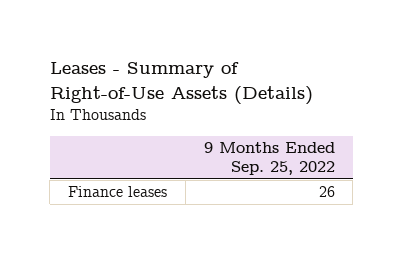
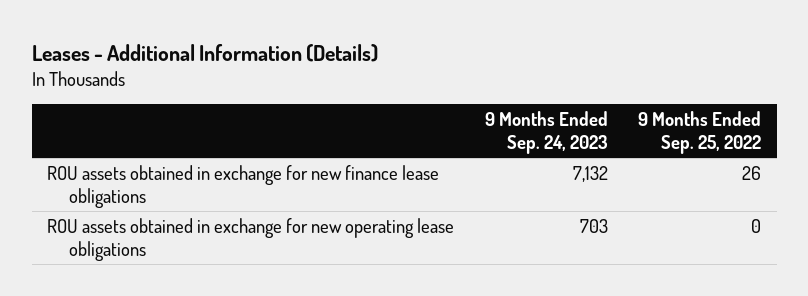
- Leases - Summary of Right-of-Use Assets (Details)
+ Leases - Additional Information (Details)
- | 9 Months Ended Sep. 25, 2022
+ | 9 Months Ended Sep. 24, 2023 | 9 Months Ended Sep. 25, 2022
- Finance leases | 26
+ ROU assets obtained in exchange for new finance lease obligations | 7,132 | 26
+ ROU assets obtained in exchange for new operating lease obligations | 703 | 0

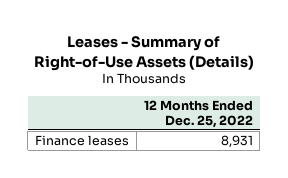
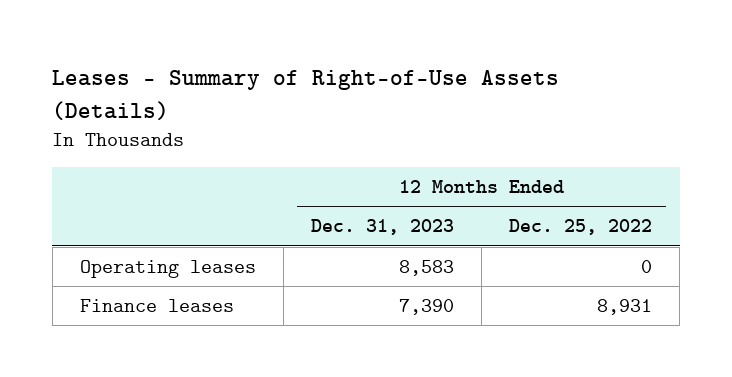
- | 12 Months Ended Dec. 25, 2022
+ | 12 Months Ended Dec. 31, 2023 | 12 Months Ended Dec. 25, 2022
+ Operating leases | 8,583 | 0

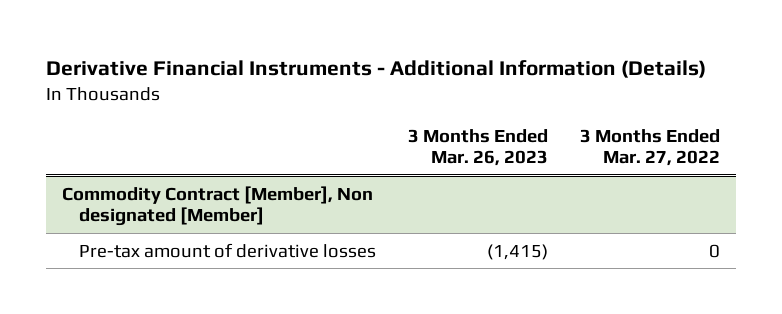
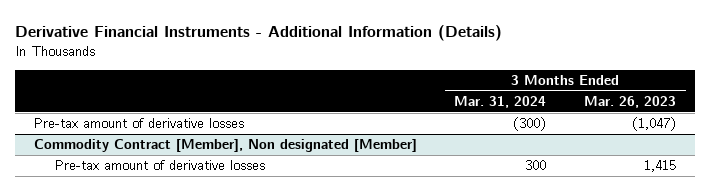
- | 3 Months Ended Mar. 26, 2023 | 3 Months Ended Mar. 27, 2022
+ | 3 Months Ended Mar. 31, 2024 | 3 Months Ended Mar. 26, 2023
+ Pre-tax amount of derivative losses | (300) | (1,047)
@ Commodity Contract [Member], Non designated [Member]
- Pre-tax amount of derivative losses | (1,415) | 0
+ Pre-tax amount of derivative losses | 300 | 1,415

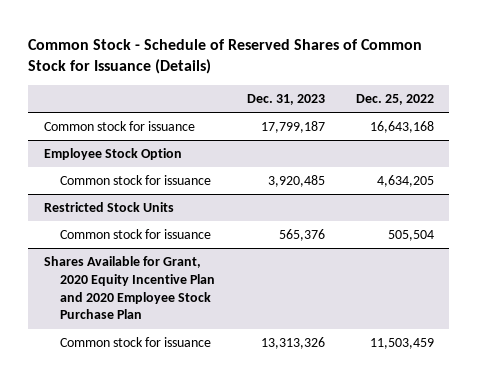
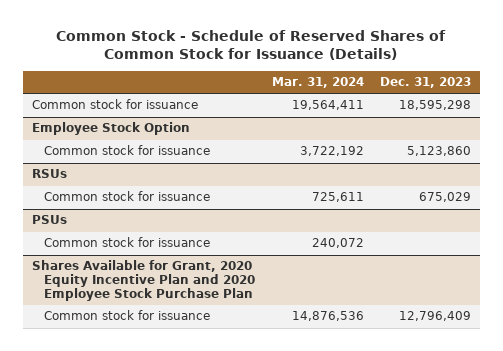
- | Dec. 31, 2023 | Dec. 25, 2022
+ | Mar. 31, 2024 | Dec. 31, 2023
- Common stock for issuance | 17,799,187 | 16,643,168
+ Common stock for issuance | 19,564,411 | 18,595,298
@ Employee Stock Option
- Common stock for issuance | 3,920,485 | 4,634,205
- Restricted Stock Units
- Common stock for issuance | 565,376 | 505,504
@ Employee Stock Option
+ Common stock for issuance | 3,722,192 | 5,123,860
+ RSUs
+ Common stock for issuance | 725,611 | 675,029
+ PSUs
+ Common stock for issuance | 240,072 |
@ Shares Available for Grant, 2020 Equity Incentive Plan and 2020 Employee Stock Purchase Plan
- Common stock for issuance | 13,313,326 | 11,503,459
+ Common stock for issuance | 14,876,536 | 12,796,409

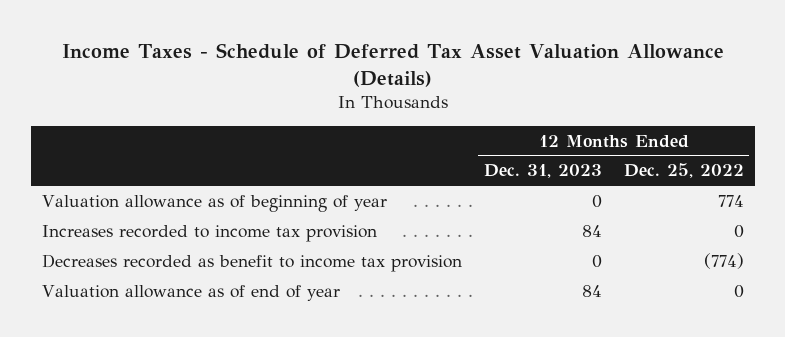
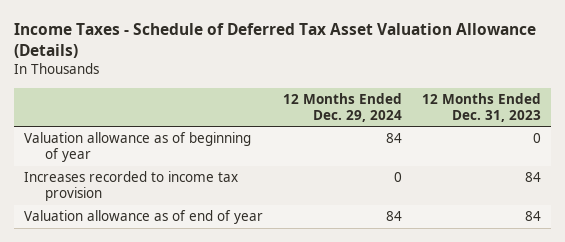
- | 12 Months Ended Dec. 31, 2023 | 12 Months Ended Dec. 25, 2022
+ | 12 Months Ended Dec. 29, 2024 | 12 Months Ended Dec. 31, 2023
- Decreases recorded as benefit to income tax provision | 0 | (774)

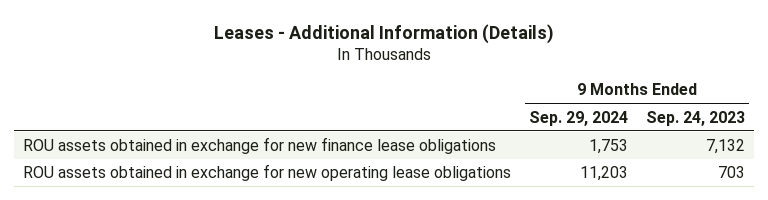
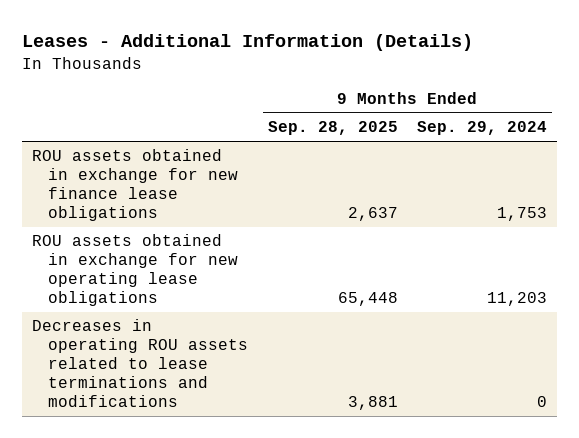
- | 9 Months Ended Sep. 29, 2024 | 9 Months Ended Sep. 24, 2023
+ | 9 Months Ended Sep. 28, 2025 | 9 Months Ended Sep. 29, 2024
+ Decreases in operating ROU assets related to lease terminations and modifications | 3,881 | 0

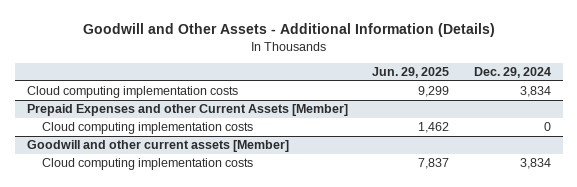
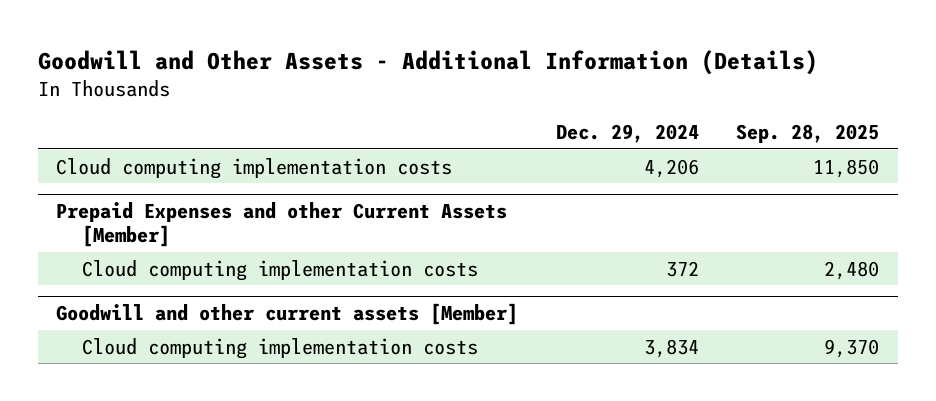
- | Jun. 29, 2025 | Dec. 29, 2024
+ | Dec. 29, 2024 | Sep. 28, 2025
- Cloud computing implementation costs | 9,299 | 3,834
+ Cloud computing implementation costs | 4,206 | 11,850
@ Prepaid Expenses and other Current Assets [Member]
- Cloud computing implementation costs | 1,462 | 0
+ Cloud computing implementation costs | 372 | 2,480

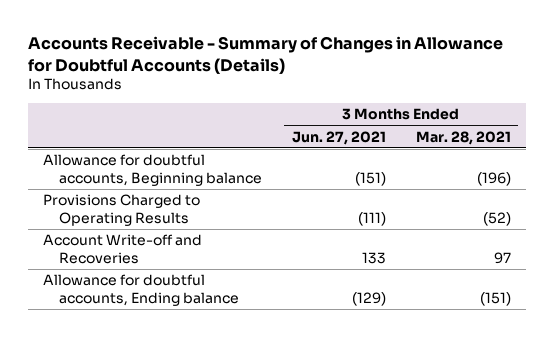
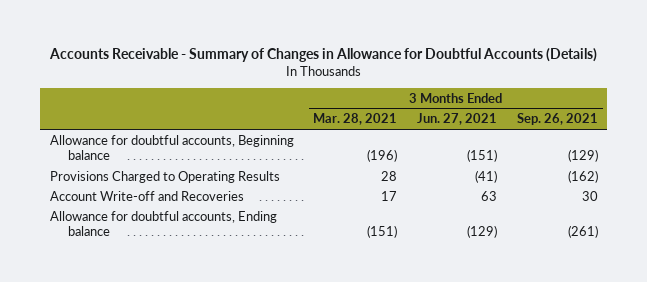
- | 3 Months Ended Jun. 27, 2021 | 3 Months Ended Mar. 28, 2021
+ | 3 Months Ended Mar. 28, 2021 | 3 Months Ended Jun. 27, 2021 | 3 Months Ended Sep. 26, 2021
- Provisions Charged to Operating Results | (111) | (52)
- Account Write-off and Recoveries | 133 | 97
+ Provisions Charged to Operating Results | 28 | (41) | (162)
+ Account Write-off and Recoveries | 17 | 63 | 30

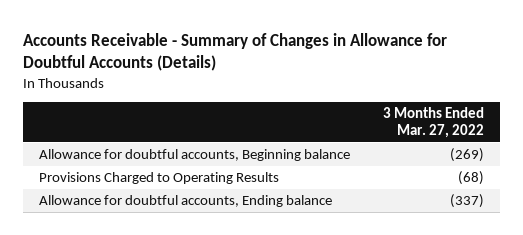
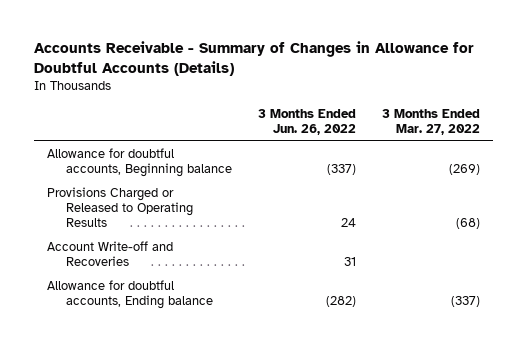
- | 3 Months Ended Mar. 27, 2022
+ | 3 Months Ended Jun. 26, 2022 | 3 Months Ended Mar. 27, 2022
- Provisions Charged to Operating Results | (68)
+ Provisions Charged or Released to Operating Results | 24 | (68)
+ Account Write-off and Recoveries | 31 |

